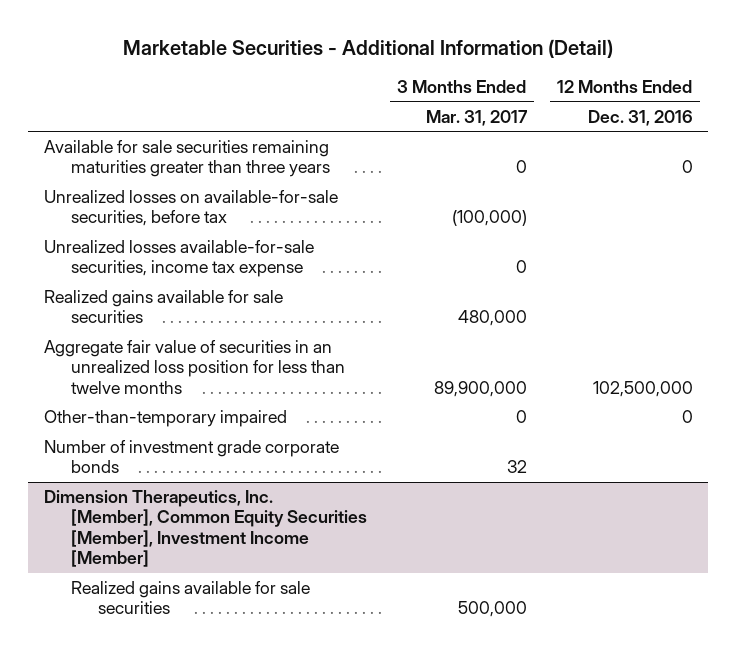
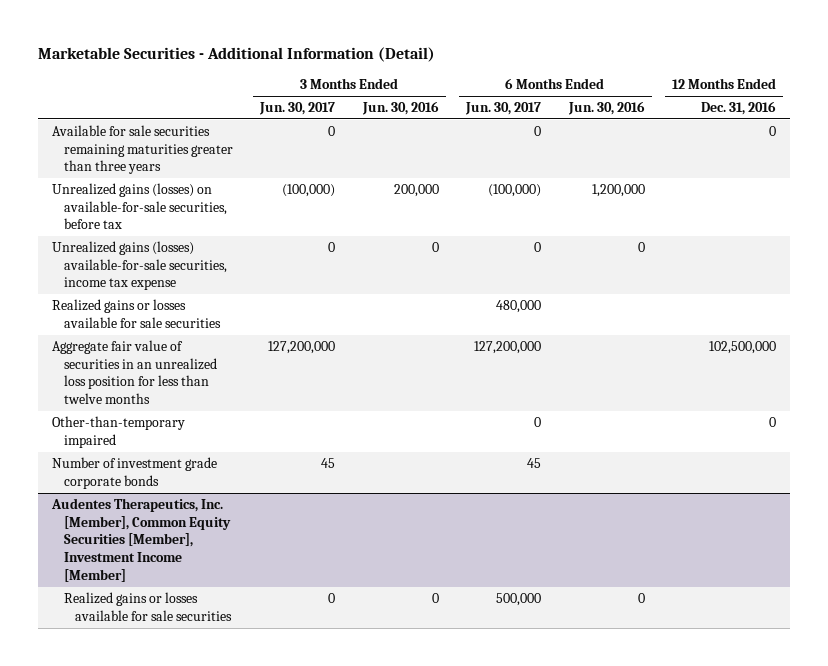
- | 3 Months Ended Mar. 31, 2017 | 12 Months Ended Dec. 31, 2016
+ | 3 Months Ended Jun. 30, 2017 | 3 Months Ended Jun. 30, 2016 | 6 Months Ended Jun. 30, 2017 | 6 Months Ended Jun. 30, 2016 | 12 Months Ended Dec. 31, 2016
- Unrealized losses on available-for-sale securities, before tax | (100,000) |
- Unrealized losses available-for-sale securities, income tax expense | 0 |
- Realized gains available for sale securities | 480,000 |
+ Unrealized gains (losses) on available-for-sale securities, before tax | (100,000) | 200,000 | (100,000) | 1,200,000 |
+ Unrealized gains (losses) available-for-sale securities, income tax expense | 0 | 0 | 0 | 0 |
+ Realized gains or losses available for sale securities | | | 480,000 | |
- Dimension Therapeutics, Inc. [Member], Common Equity Securities [Member], Investment Income [Member]
- Realized gains available for sale securities | 500,000 |
+ Audentes Therapeutics, Inc. [Member], Common Equity Securities [Member], Investment Income [Member]
+ Realized gains or losses available for sale securities | 0 | 0 | 500,000 | 0 |

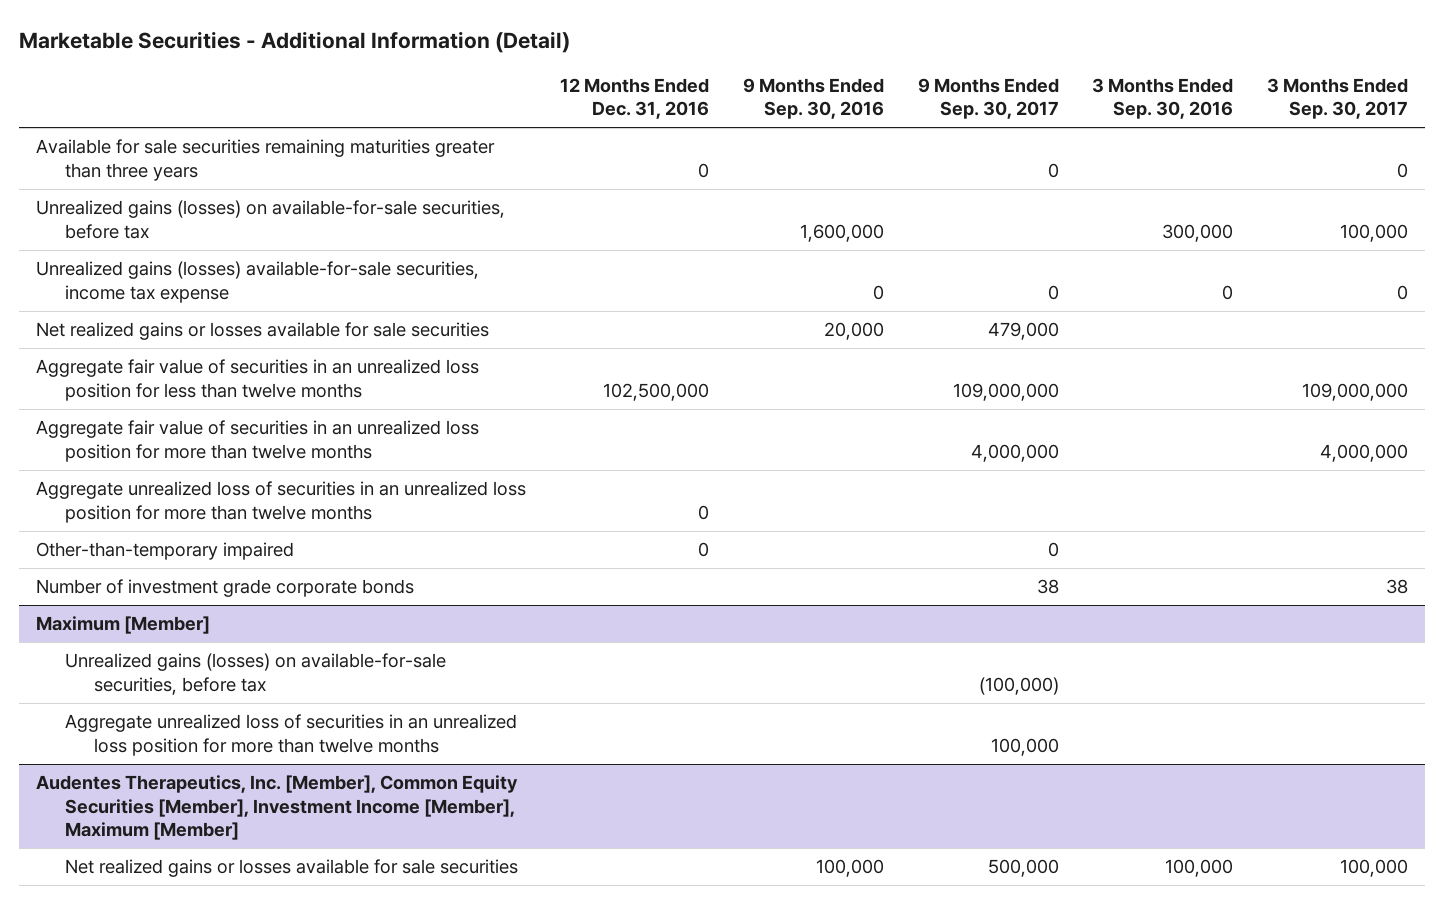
- | 3 Months Ended Jun. 30, 2017 | 3 Months Ended Jun. 30, 2016 | 6 Months Ended Jun. 30, 2017 | 6 Months Ended Jun. 30, 2016 | 12 Months Ended Dec. 31, 2016
+ | 12 Months Ended Dec. 31, 2016 | 9 Months Ended Sep. 30, 2016 | 9 Months Ended Sep. 30, 2017 | 3 Months Ended Sep. 30, 2016 | 3 Months Ended Sep. 30, 2017
- Realized gains or losses available for sale securities | | | 480,000 | |
+ Net realized gains or losses available for sale securities | | 20,000 | 479,000 | |
+ Aggregate fair value of securities in an unrealized loss position for more than twelve months | | | 4,000,000 | | 4,000,000
+ Aggregate unrealized loss of securities in an unrealized loss position for more than twelve months | 0 | | | |
- Audentes Therapeutics, Inc. [Member], Common Equity Securities [Member], Investment Income [Member]
- Realized gains or losses available for sale securities | 0 | 0 | 500,000 | 0 |
+ Maximum [Member]
+ Unrealized gains (losses) on available-for-sale securities, before tax | | | (100,000) | |
+ Aggregate unrealized loss of securities in an unrealized loss position for more than twelve months | | | 100,000 | |
+ Audentes Therapeutics, Inc. [Member], Common Equity Securities [Member], Investment Income [Member], Maximum [Member]
+ Net realized gains or losses available for sale securities | | 100,000 | 500,000 | 100,000 | 100,000

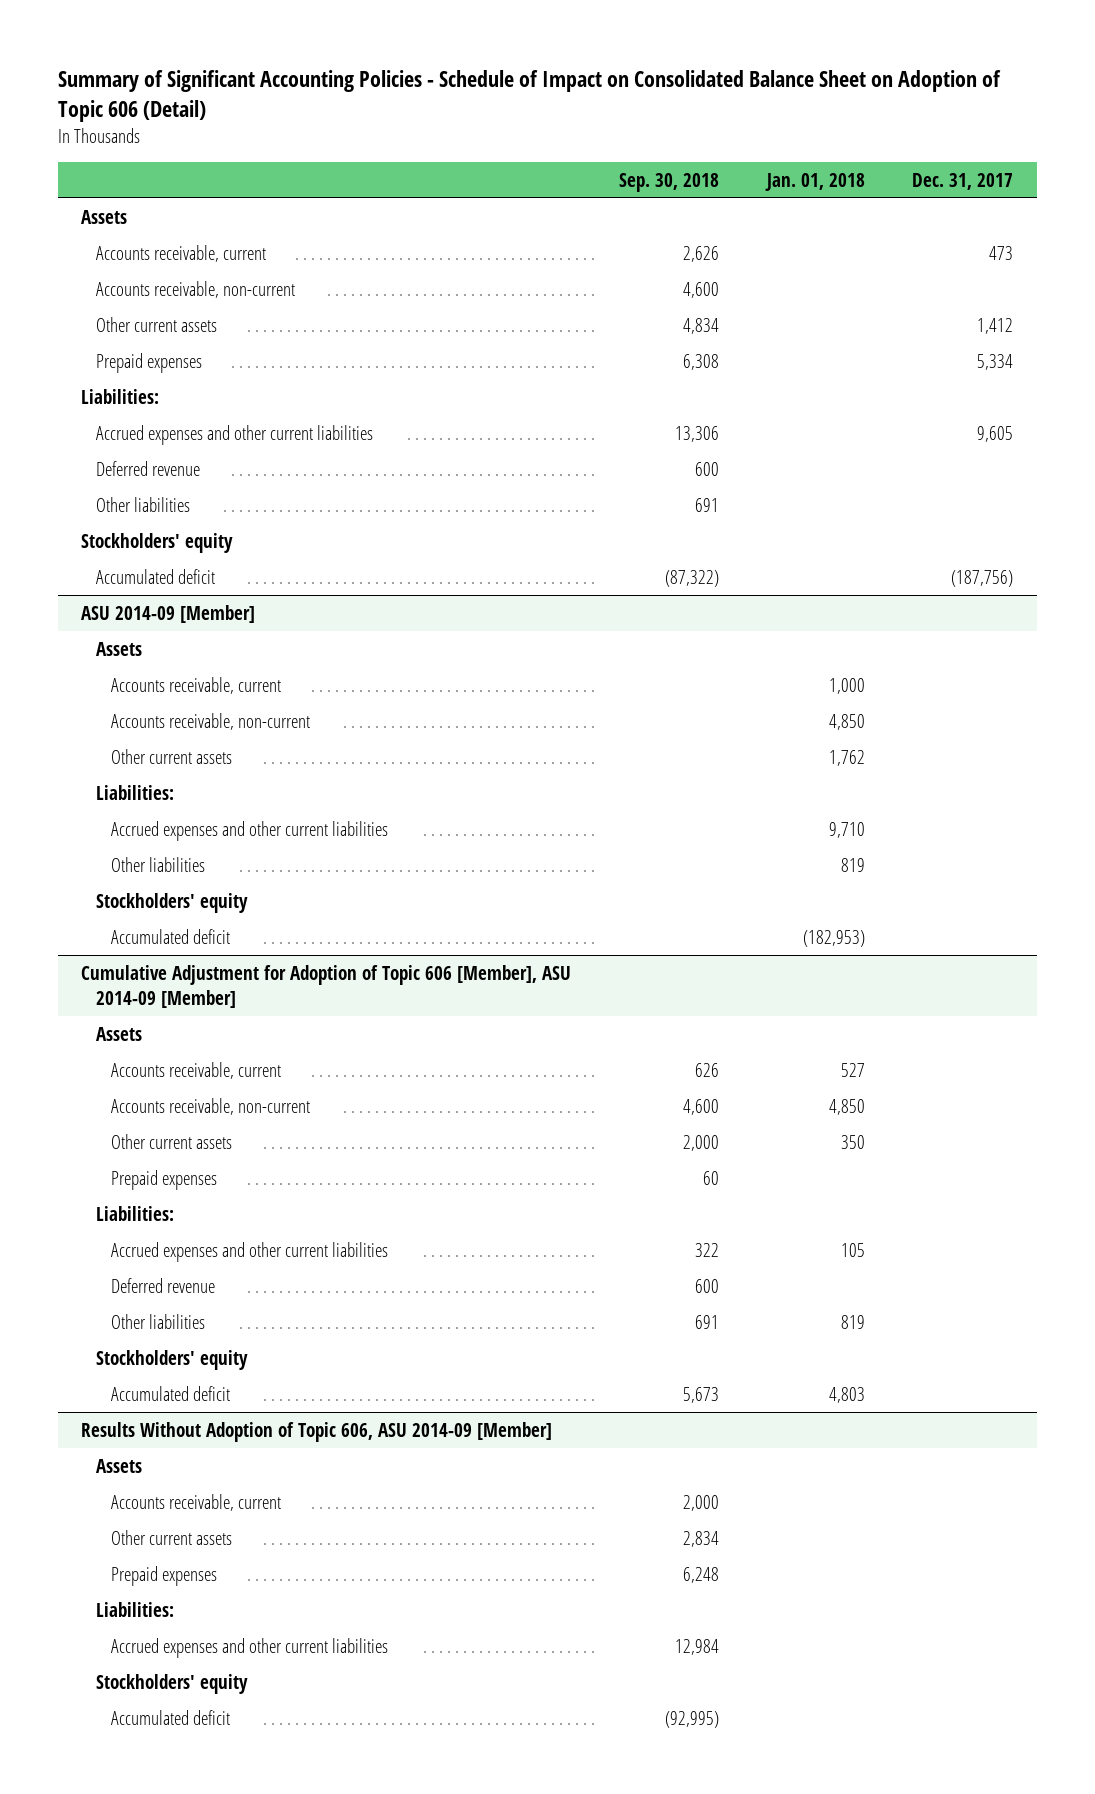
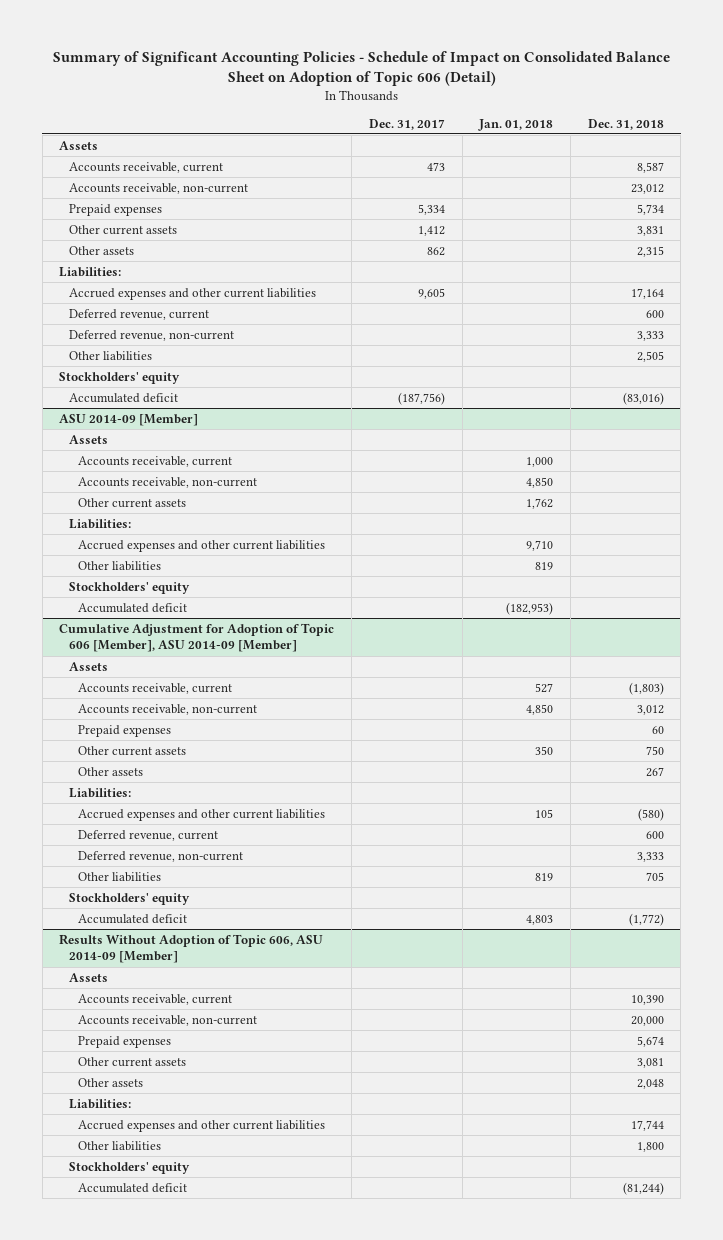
- | Sep. 30, 2018 | Jan. 01, 2018 | Dec. 31, 2017
+ | Dec. 31, 2017 | Jan. 01, 2018 | Dec. 31, 2018
moved down: Other current assets | 1,412 | | 3,831
+ Other assets | 862 | | 2,315
- Deferred revenue | 600 | |
+ Deferred revenue, current | | | 600
+ Deferred revenue, non-current | | | 3,333
@ Cumulative Adjustment for Adoption of Topic 606 [Member], ASU 2014-09 [Member]
moved down: Other current assets | | 350 | 750
+ Other assets | | | 267
- Deferred revenue | 600 | |
+ Deferred revenue, current | | | 600
+ Deferred revenue, non-current | | | 3,333
@ Results Without Adoption of Topic 606, ASU 2014-09 [Member]
+ Accounts receivable, non-current | | | 20,000
moved down: Other current assets | | | 3,081
+ Other assets | | | 2,048
+ Other liabilities | | | 1,800

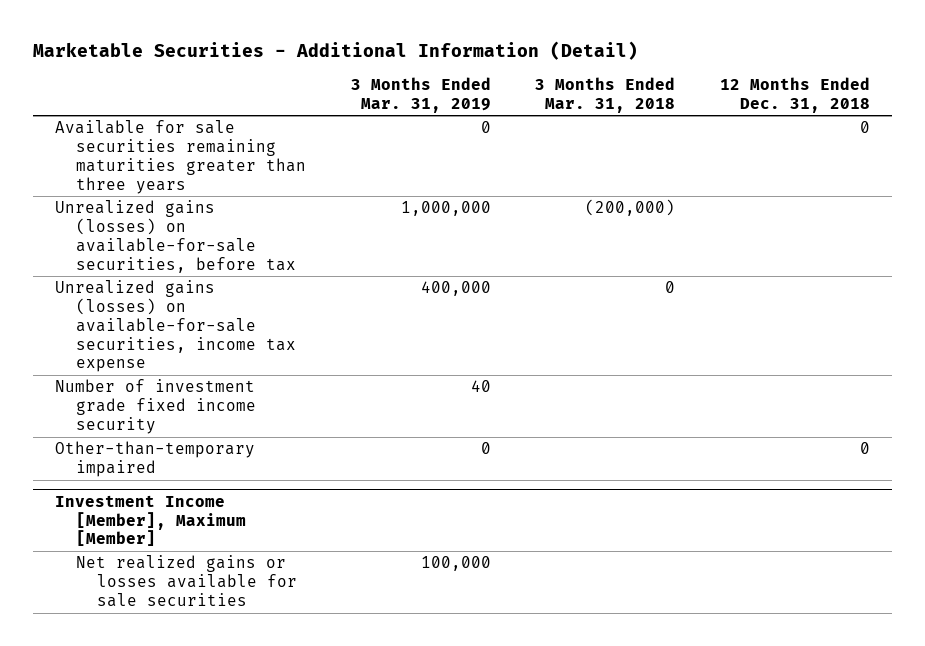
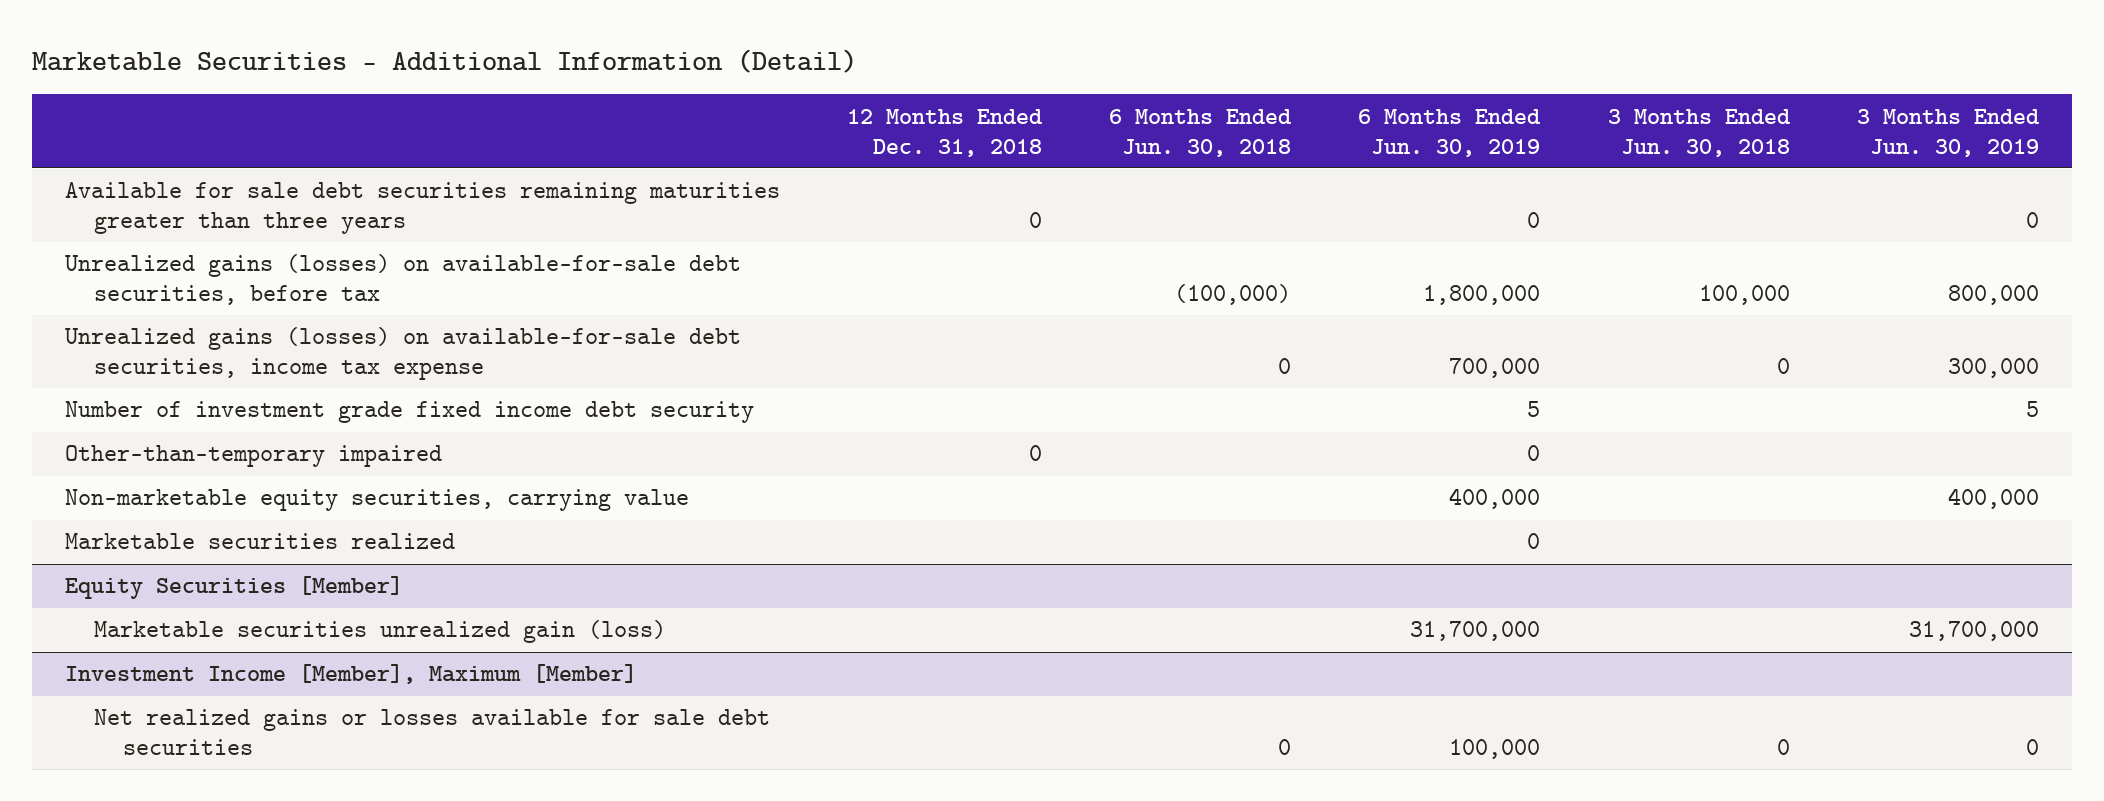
- | 3 Months Ended Mar. 31, 2019 | 3 Months Ended Mar. 31, 2018 | 12 Months Ended Dec. 31, 2018
+ | 12 Months Ended Dec. 31, 2018 | 6 Months Ended Jun. 30, 2018 | 6 Months Ended Jun. 30, 2019 | 3 Months Ended Jun. 30, 2018 | 3 Months Ended Jun. 30, 2019
- Available for sale securities remaining maturities greater than three years | 0 | | 0
- Unrealized gains (losses) on available-for-sale securities, before tax | 1,000,000 | (200,000) |
- Unrealized gains (losses) on available-for-sale securities, income tax expense | 400,000 | 0 |
- Number of investment grade fixed income security | 40 | |
+ Available for sale debt securities remaining maturities greater than three years | 0 | | 0 | | 0
+ Unrealized gains (losses) on available-for-sale debt securities, before tax | | (100,000) | 1,800,000 | 100,000 | 800,000
+ Unrealized gains (losses) on available-for-sale debt securities, income tax expense | | 0 | 700,000 | 0 | 300,000
+ Number of investment grade fixed income debt security | | | 5 | | 5
+ Non-marketable equity securities, carrying value | | | 400,000 | | 400,000
+ Marketable securities realized | | | 0 | |
+ Equity Securities [Member]
+ Marketable securities unrealized gain (loss) | | | 31,700,000 | | 31,700,000
@ Investment Income [Member], Maximum [Member]
- Net realized gains or losses available for sale securities | 100,000 | |
+ Net realized gains or losses available for sale debt securities | | 0 | 100,000 | 0 | 0

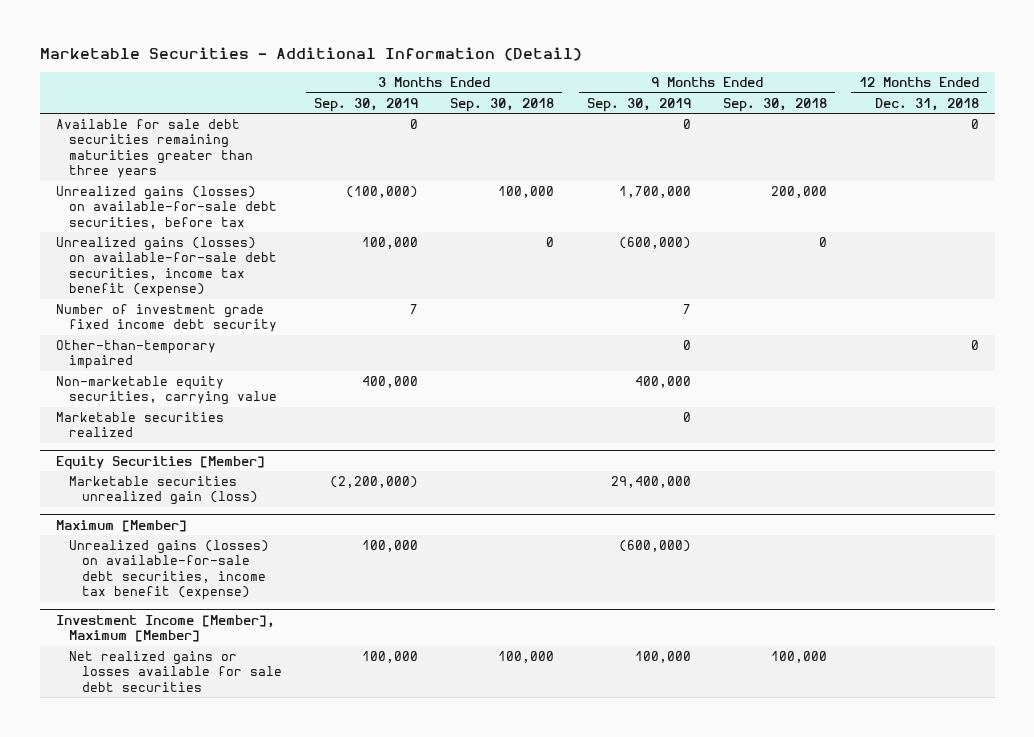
- | 12 Months Ended Dec. 31, 2018 | 6 Months Ended Jun. 30, 2018 | 6 Months Ended Jun. 30, 2019 | 3 Months Ended Jun. 30, 2018 | 3 Months Ended Jun. 30, 2019
+ | 3 Months Ended Sep. 30, 2019 | 3 Months Ended Sep. 30, 2018 | 9 Months Ended Sep. 30, 2019 | 9 Months Ended Sep. 30, 2018 | 12 Months Ended Dec. 31, 2018
- Unrealized gains (losses) on available-for-sale debt securities, income tax expense | | 0 | 700,000 | 0 | 300,000
+ Unrealized gains (losses) on available-for-sale debt securities, income tax benefit (expense) | 100,000 | 0 | (600,000) | 0 |
+ Maximum [Member]
+ Unrealized gains (losses) on available-for-sale debt securities, income tax benefit (expense) | 100,000 | | (600,000) | |

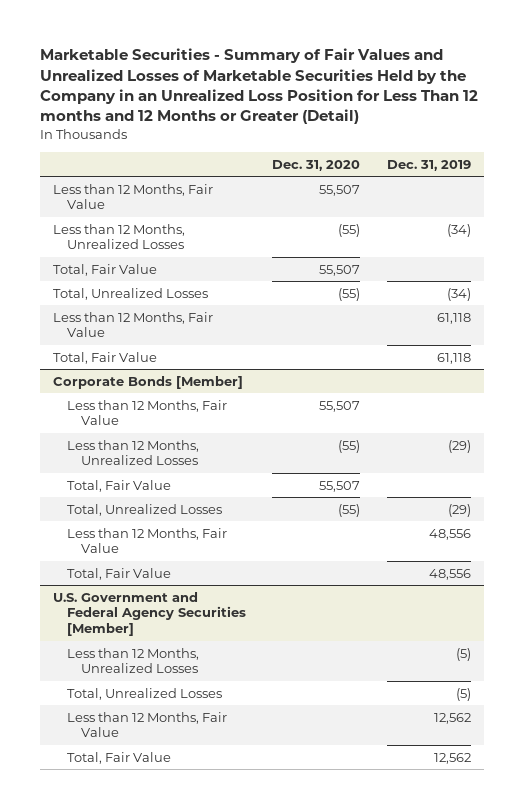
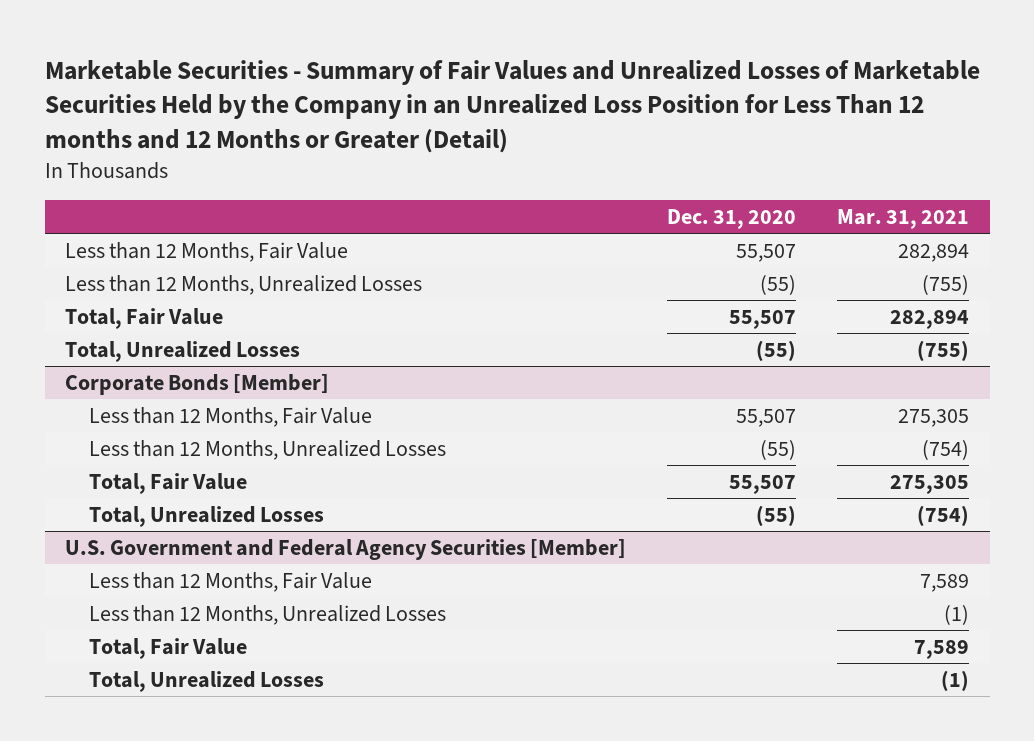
- | Dec. 31, 2020 | Dec. 31, 2019
+ | Dec. 31, 2020 | Mar. 31, 2021
- Less than 12 Months, Fair Value | | 61,118
- Total, Fair Value | | 61,118
@ Corporate Bonds [Member]
- Less than 12 Months, Fair Value | | 48,556
- Total, Fair Value | | 48,556
@ U.S. Government and Federal Agency Securities [Member]
moved down: Less than 12 Months, Unrealized Losses | | (1)
moved down: Total, Unrealized Losses | | (1)

